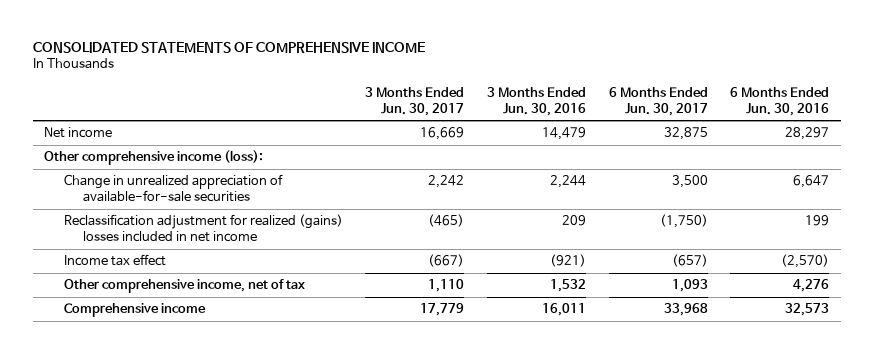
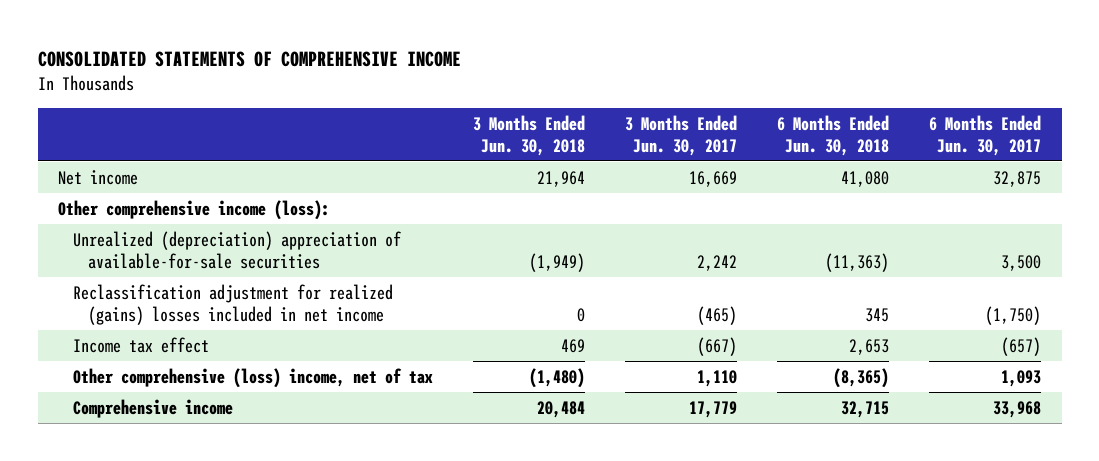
- | 3 Months Ended Jun. 30, 2017 | 3 Months Ended Jun. 30, 2016 | 6 Months Ended Jun. 30, 2017 | 6 Months Ended Jun. 30, 2016
+ | 3 Months Ended Jun. 30, 2018 | 3 Months Ended Jun. 30, 2017 | 6 Months Ended Jun. 30, 2018 | 6 Months Ended Jun. 30, 2017
- Change in unrealized appreciation of available-for-sale securities | 2,242 | 2,244 | 3,500 | 6,647
+ Unrealized (depreciation) appreciation of available-for-sale securities | (1,949) | 2,242 | (11,363) | 3,500
- Other comprehensive income, net of tax | 1,110 | 1,532 | 1,093 | 4,276
+ Other comprehensive (loss) income, net of tax | (1,480) | 1,110 | (8,365) | 1,093

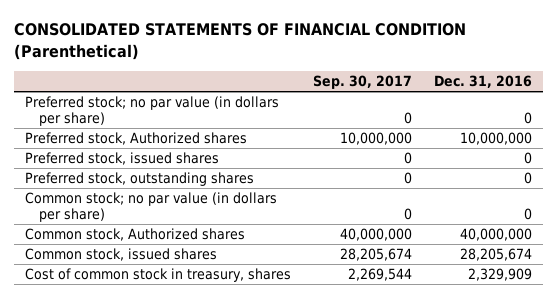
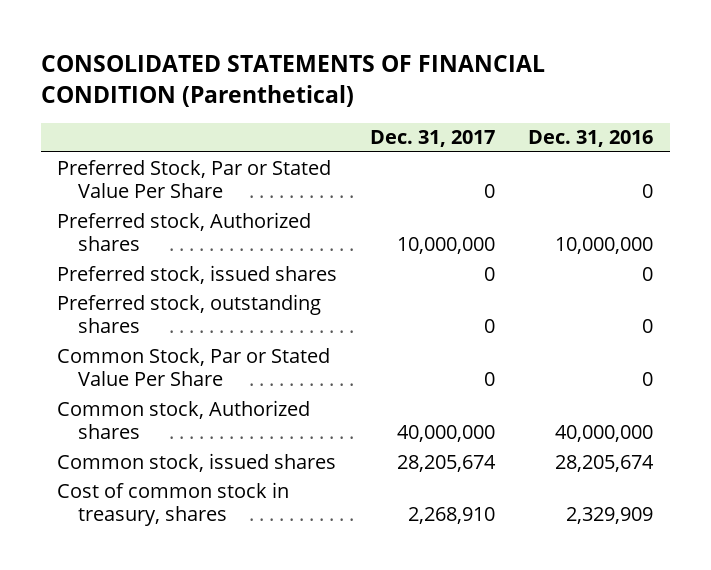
- | Sep. 30, 2017 | Dec. 31, 2016
+ | Dec. 31, 2017 | Dec. 31, 2016
- Preferred stock; no par value (in dollars per share) | 0 | 0
+ Preferred Stock, Par or Stated Value Per Share | 0 | 0
- Common stock; no par value (in dollars per share) | 0 | 0
+ Common Stock, Par or Stated Value Per Share | 0 | 0

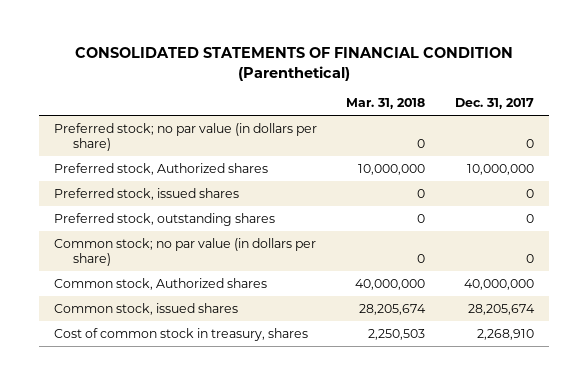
- | Dec. 31, 2017 | Dec. 31, 2016
+ | Mar. 31, 2018 | Dec. 31, 2017
- Preferred Stock, Par or Stated Value Per Share | 0 | 0
+ Preferred stock; no par value (in dollars per share) | 0 | 0
- Common Stock, Par or Stated Value Per Share | 0 | 0
+ Common stock; no par value (in dollars per share) | 0 | 0

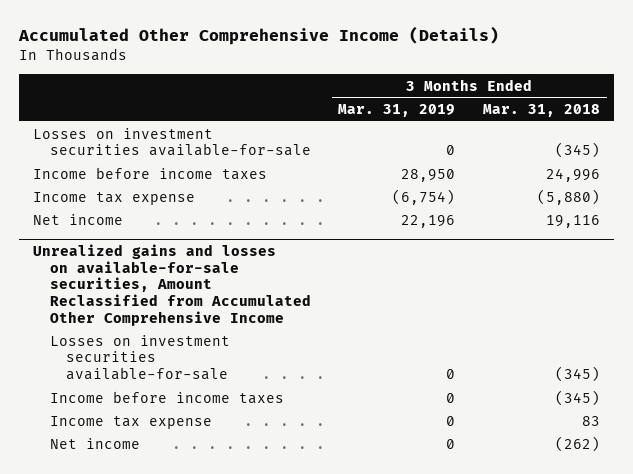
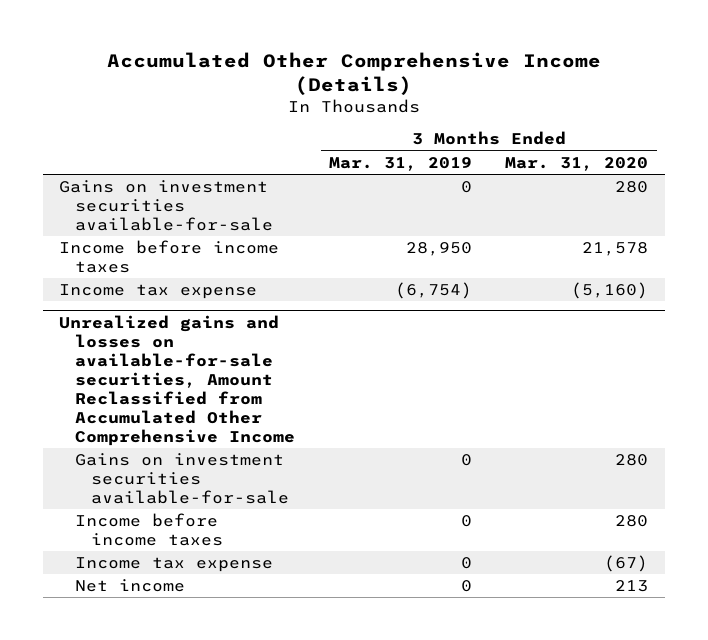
- | 3 Months Ended Mar. 31, 2019 | 3 Months Ended Mar. 31, 2018
+ | 3 Months Ended Mar. 31, 2019 | 3 Months Ended Mar. 31, 2020
- Losses on investment securities available-for-sale | 0 | (345)
+ Gains on investment securities available-for-sale | 0 | 280
- Net income | 22,196 | 19,116
@ Unrealized gains and losses on available-for-sale securities, Amount Reclassified from Accumulated Other Comprehensive Income
- Losses on investment securities available-for-sale | 0 | (345)
+ Gains on investment securities available-for-sale | 0 | 280

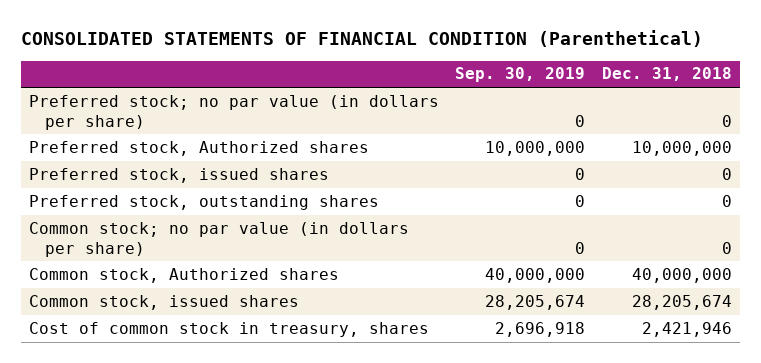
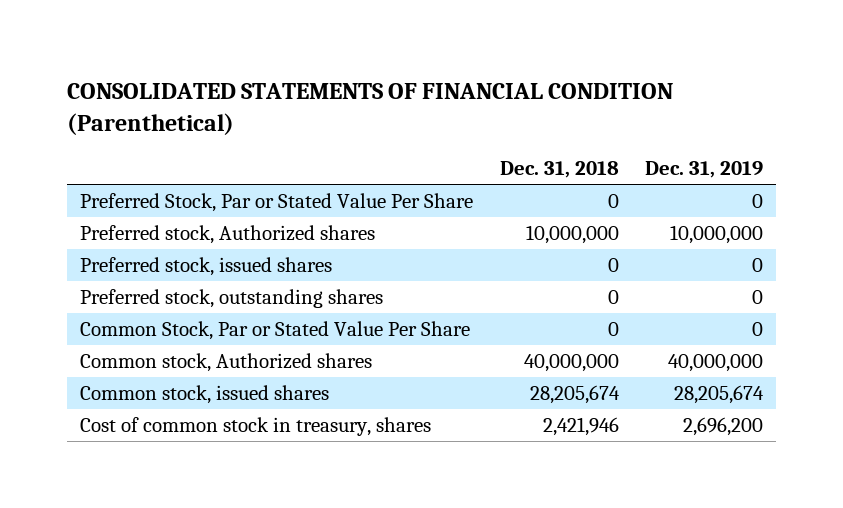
- | Sep. 30, 2019 | Dec. 31, 2018
+ | Dec. 31, 2018 | Dec. 31, 2019
- Preferred stock; no par value (in dollars per share) | 0 | 0
+ Preferred Stock, Par or Stated Value Per Share | 0 | 0
- Common stock; no par value (in dollars per share) | 0 | 0
+ Common Stock, Par or Stated Value Per Share | 0 | 0

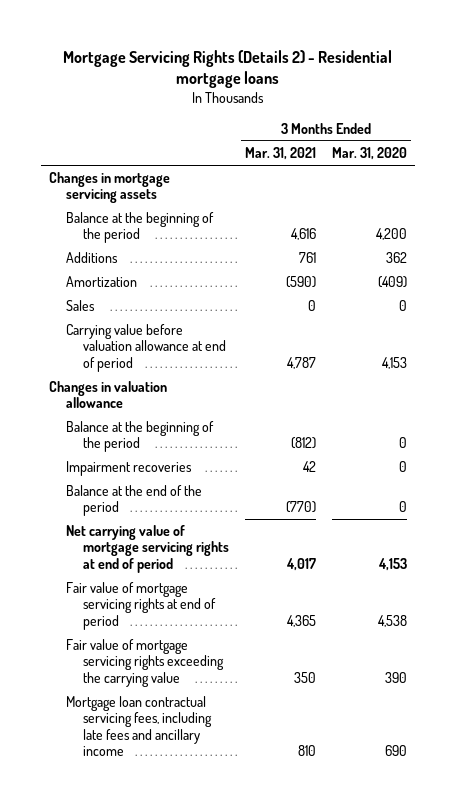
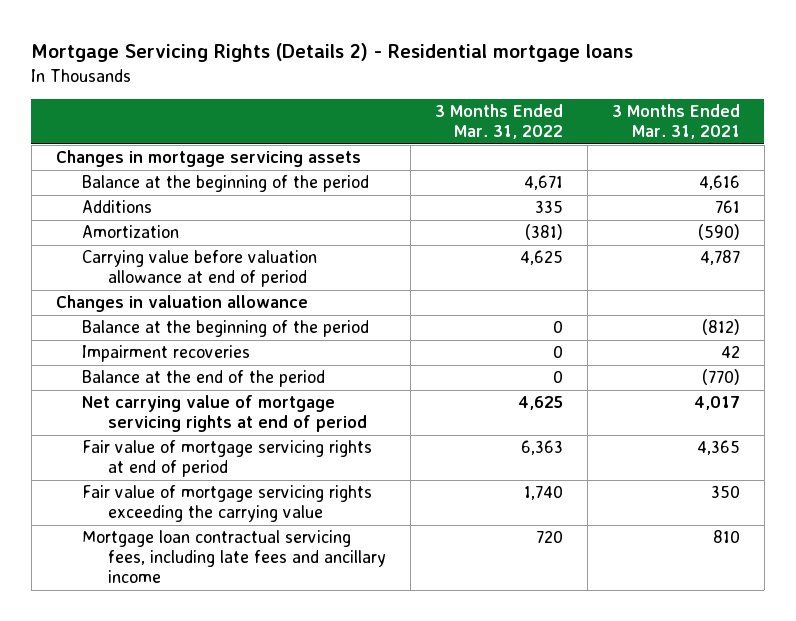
- | 3 Months Ended Mar. 31, 2021 | 3 Months Ended Mar. 31, 2020
+ | 3 Months Ended Mar. 31, 2022 | 3 Months Ended Mar. 31, 2021
- Sales | 0 | 0

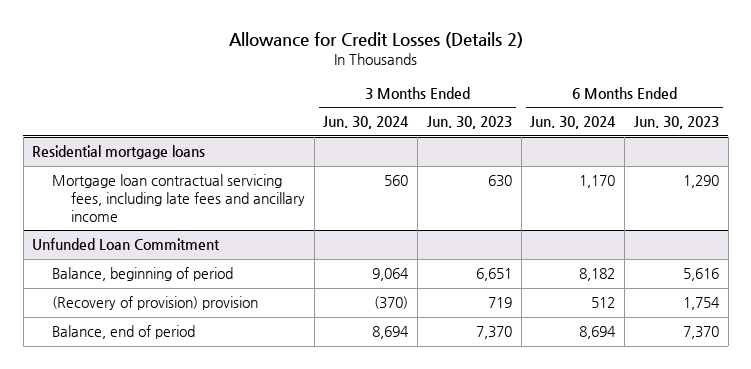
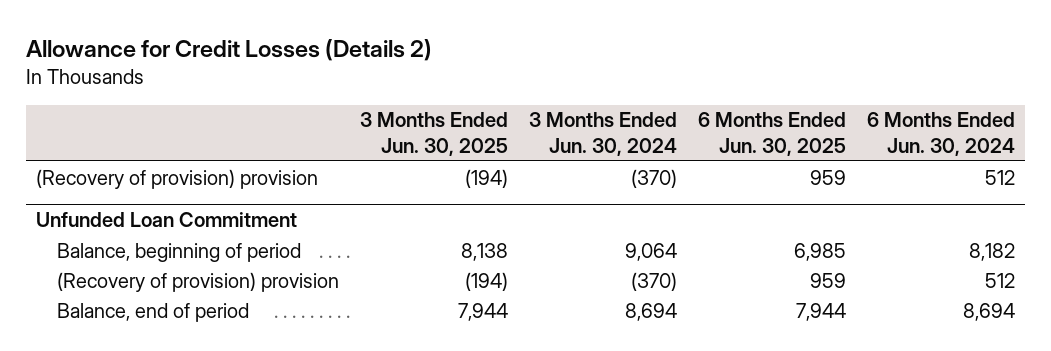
- | 3 Months Ended Jun. 30, 2024 | 3 Months Ended Jun. 30, 2023 | 6 Months Ended Jun. 30, 2024 | 6 Months Ended Jun. 30, 2023
+ | 3 Months Ended Jun. 30, 2025 | 3 Months Ended Jun. 30, 2024 | 6 Months Ended Jun. 30, 2025 | 6 Months Ended Jun. 30, 2024
- Residential mortgage loans
- Mortgage loan contractual servicing fees, including late fees and ancillary income | 560 | 630 | 1,170 | 1,290
+ (Recovery of provision) provision | (194) | (370) | 959 | 512

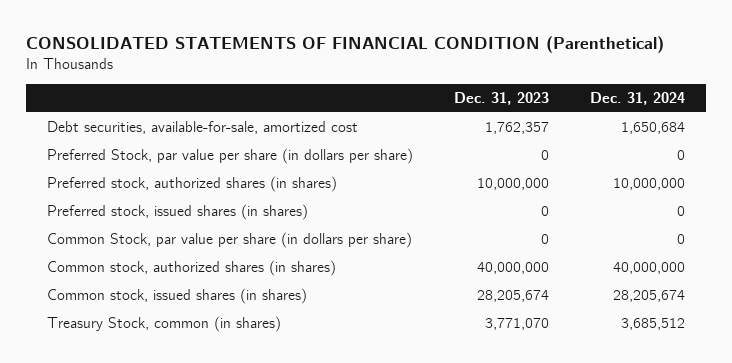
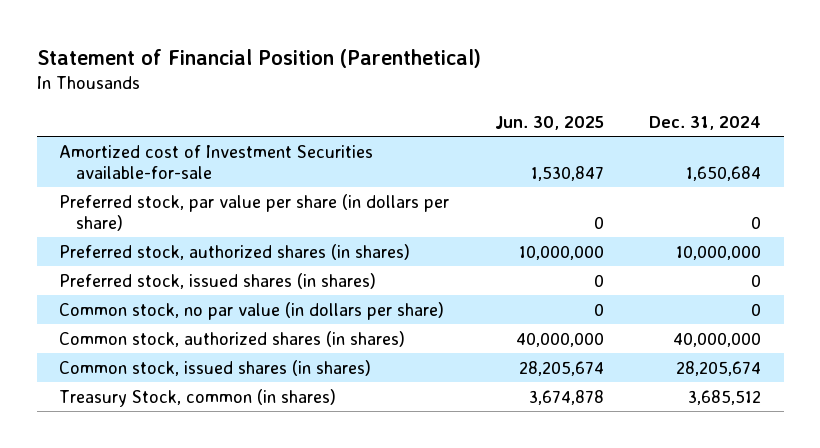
- CONSOLIDATED STATEMENTS OF FINANCIAL CONDITION (Parenthetical)
+ Statement of Financial Position (Parenthetical)
- | Dec. 31, 2023 | Dec. 31, 2024
+ | Jun. 30, 2025 | Dec. 31, 2024
- Debt securities, available-for-sale, amortized cost | 1,762,357 | 1,650,684
- Preferred Stock, par value per share (in dollars per share) | 0 | 0
+ Amortized cost of Investment Securities available-for-sale | 1,530,847 | 1,650,684
+ Preferred stock, par value per share (in dollars per share) | 0 | 0
- Common Stock, par value per share (in dollars per share) | 0 | 0
+ Common stock, no par value (in dollars per share) | 0 | 0

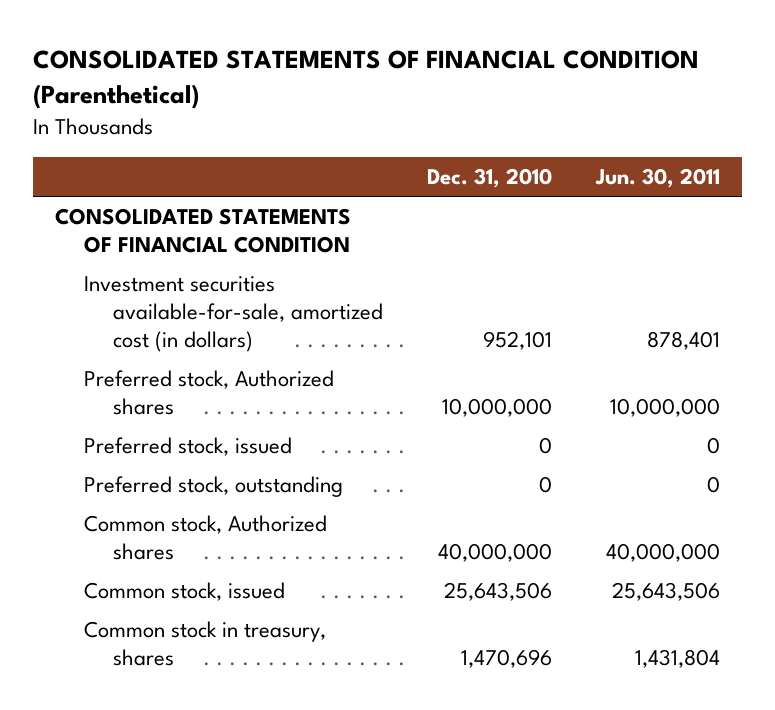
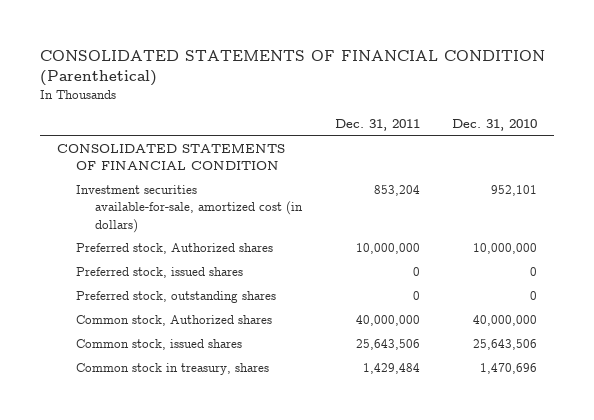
- | Dec. 31, 2010 | Jun. 30, 2011
+ | Dec. 31, 2011 | Dec. 31, 2010
- Preferred stock, issued | 0 | 0
- Preferred stock, outstanding | 0 | 0
+ Preferred stock, issued shares | 0 | 0
+ Preferred stock, outstanding shares | 0 | 0
- Common stock, issued | 25,643,506 | 25,643,506
+ Common stock, issued shares | 25,643,506 | 25,643,506

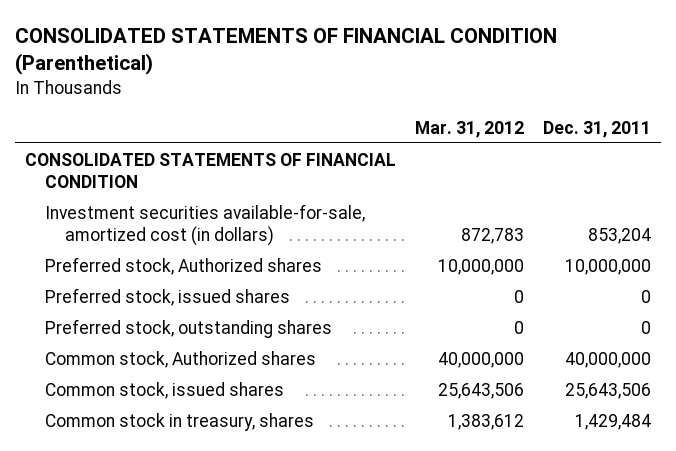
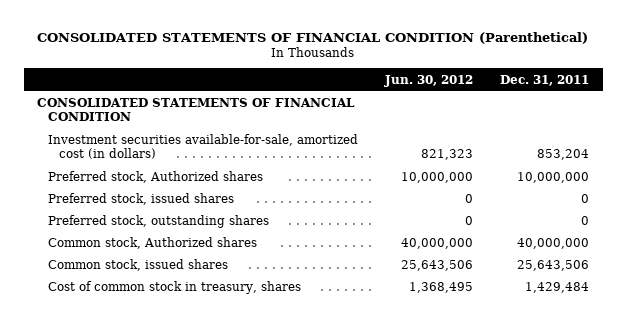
- | Mar. 31, 2012 | Dec. 31, 2011
+ | Jun. 30, 2012 | Dec. 31, 2011
- Common stock in treasury, shares | 1,383,612 | 1,429,484
+ Cost of common stock in treasury, shares | 1,368,495 | 1,429,484

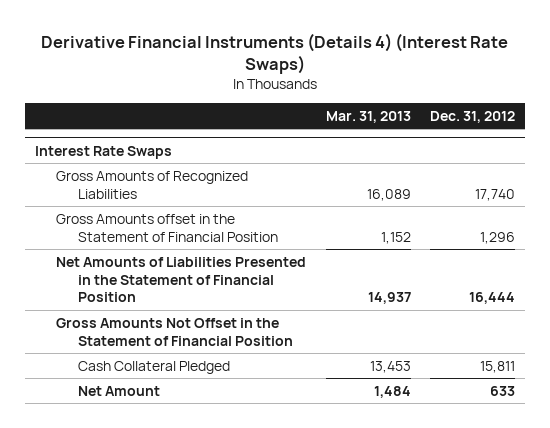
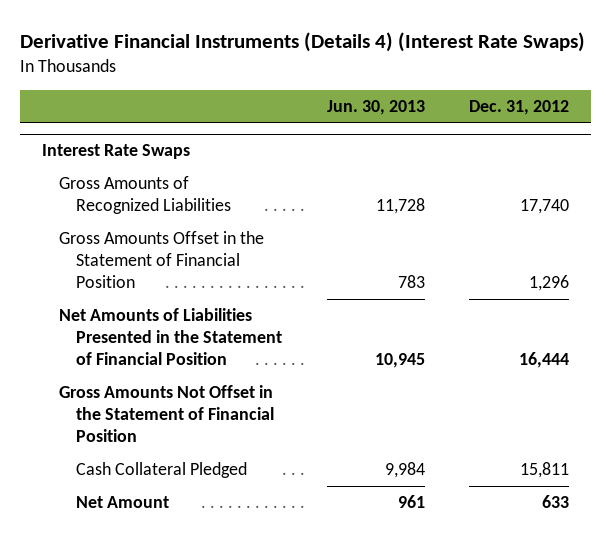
- | Mar. 31, 2013 | Dec. 31, 2012
+ | Jun. 30, 2013 | Dec. 31, 2012
@ Interest Rate Swaps
- Gross Amounts offset in the Statement of Financial Position | 1,152 | 1,296
+ Gross Amounts Offset in the Statement of Financial Position | 783 | 1,296

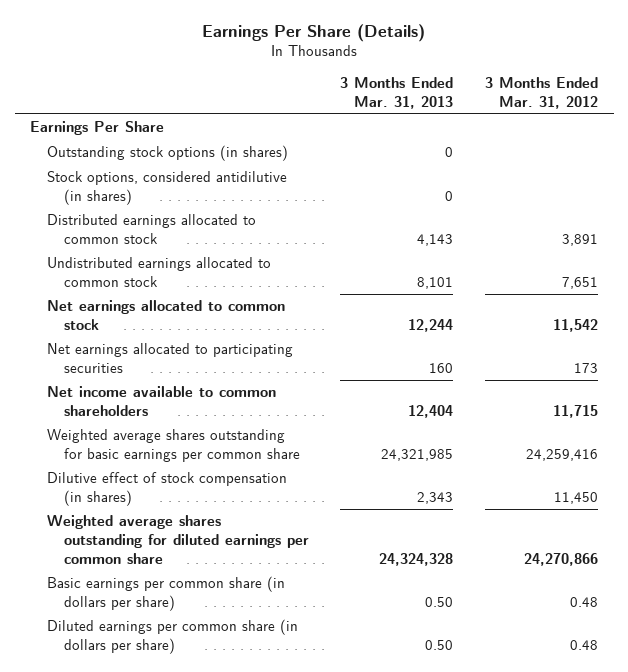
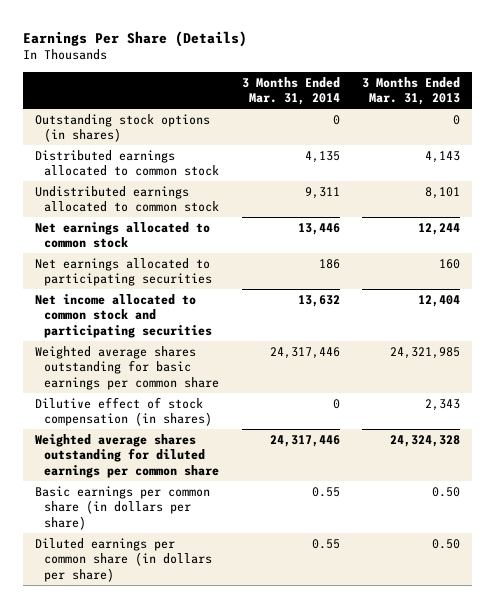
- | 3 Months Ended Mar. 31, 2013 | 3 Months Ended Mar. 31, 2012
+ | 3 Months Ended Mar. 31, 2014 | 3 Months Ended Mar. 31, 2013
- Earnings Per Share
- Stock options, considered antidilutive (in shares) | 0 |
- Net income available to common shareholders | 12,404 | 11,715
+ Net income allocated to common stock and participating securities | 13,632 | 12,404

